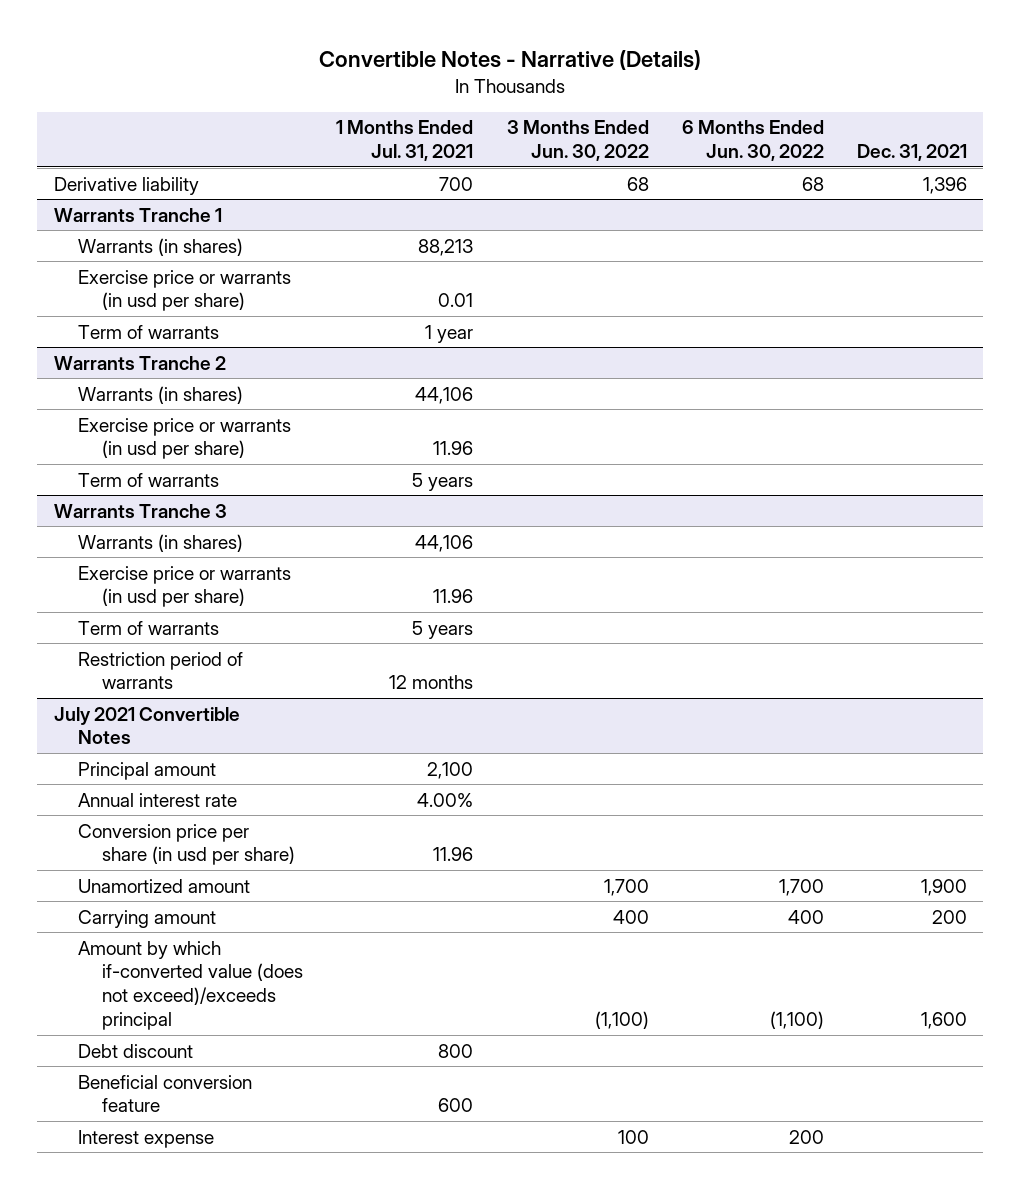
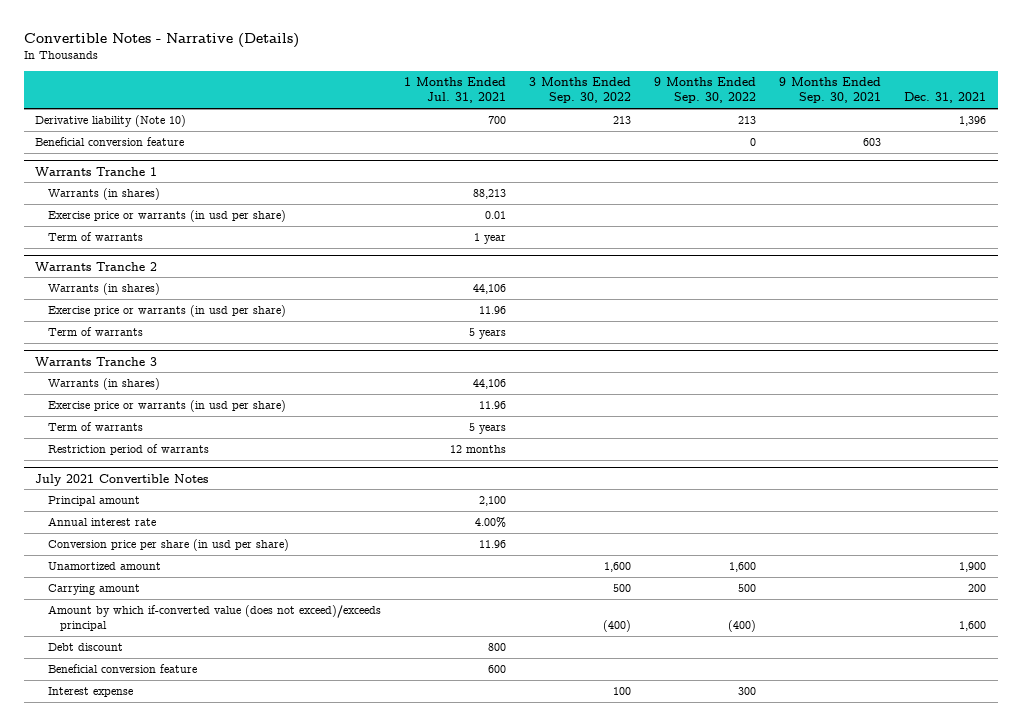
- | 1 Months Ended Jul. 31, 2021 | 3 Months Ended Jun. 30, 2022 | 6 Months Ended Jun. 30, 2022 | Dec. 31, 2021
+ | 1 Months Ended Jul. 31, 2021 | 3 Months Ended Sep. 30, 2022 | 9 Months Ended Sep. 30, 2022 | 9 Months Ended Sep. 30, 2021 | Dec. 31, 2021
- Derivative liability | 700 | 68 | 68 | 1,396
+ Derivative liability (Note 10) | 700 | 213 | 213 | | 1,396
+ Beneficial conversion feature | | | 0 | 603 |

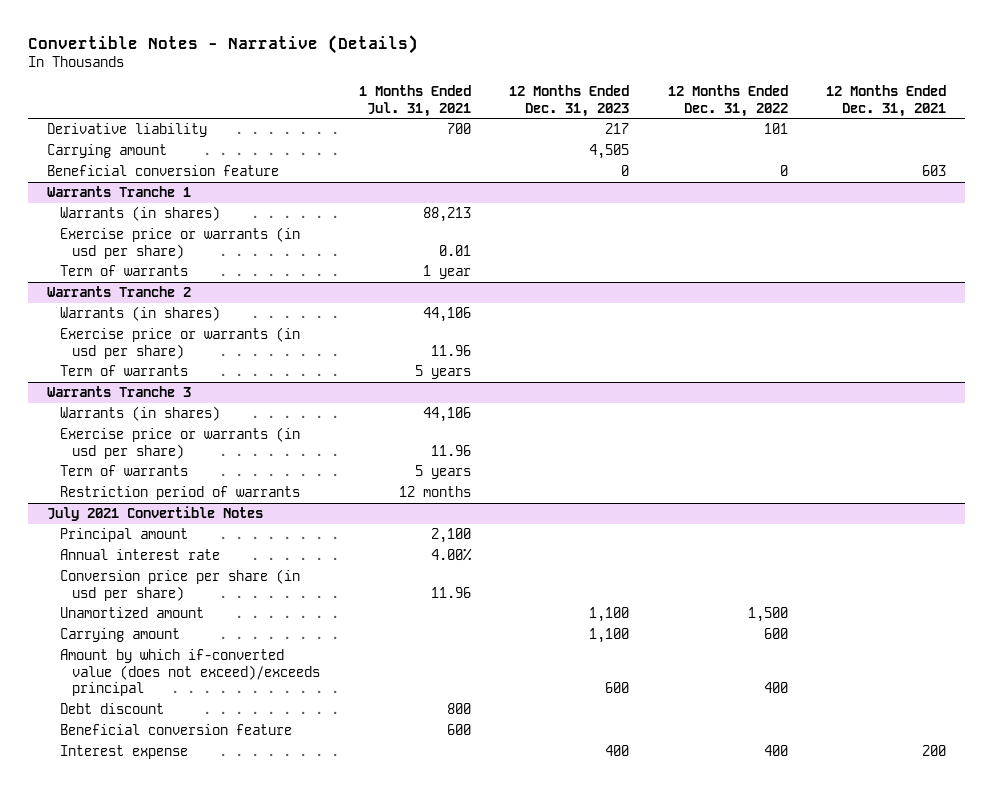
- | 1 Months Ended Jul. 31, 2021 | 3 Months Ended Sep. 30, 2022 | 9 Months Ended Sep. 30, 2022 | 9 Months Ended Sep. 30, 2021 | Dec. 31, 2021
+ | 1 Months Ended Jul. 31, 2021 | 12 Months Ended Dec. 31, 2023 | 12 Months Ended Dec. 31, 2022 | 12 Months Ended Dec. 31, 2021
- Derivative liability (Note 10) | 700 | 213 | 213 | | 1,396
+ Derivative liability | 700 | 217 | 101 |
+ Carrying amount | | 4,505 | |

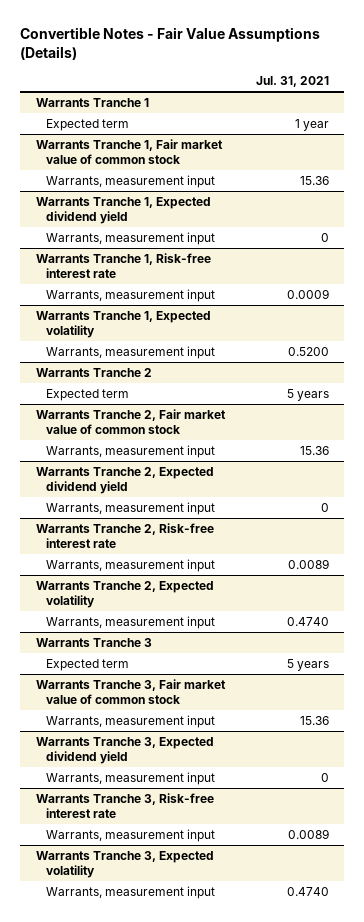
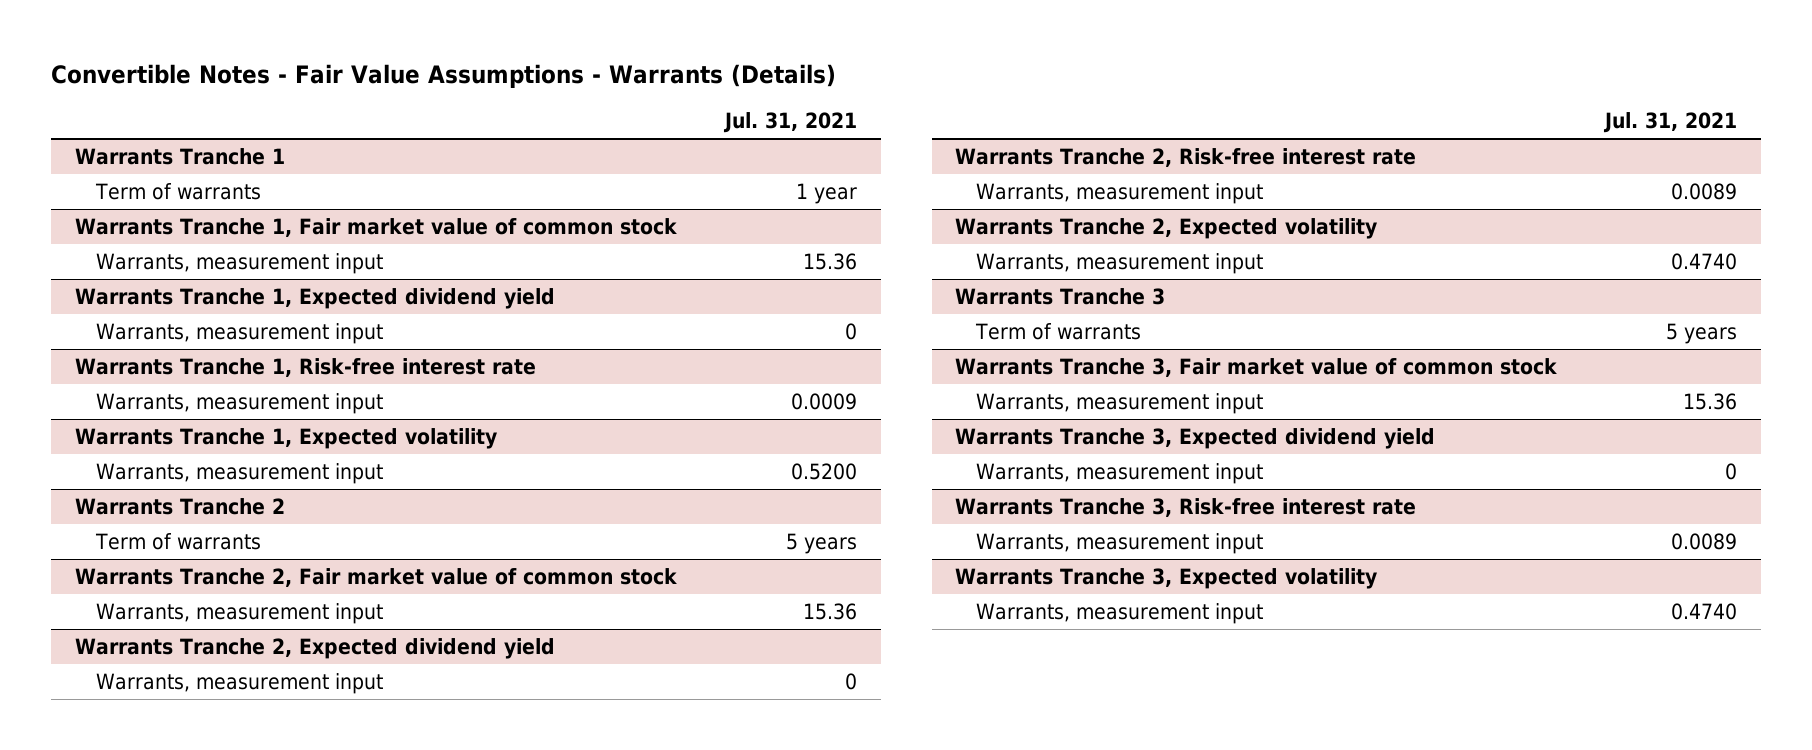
- Convertible Notes - Fair Value Assumptions (Details)
+ Convertible Notes - Fair Value Assumptions - Warrants (Details)
@ Warrants Tranche 1
- Expected term | 1 year
+ Term of warrants | 1 year
@ Warrants Tranche 2
- Expected term | 5 years
+ Term of warrants | 5 years
@ Warrants Tranche 3
- Expected term | 5 years
+ Term of warrants | 5 years

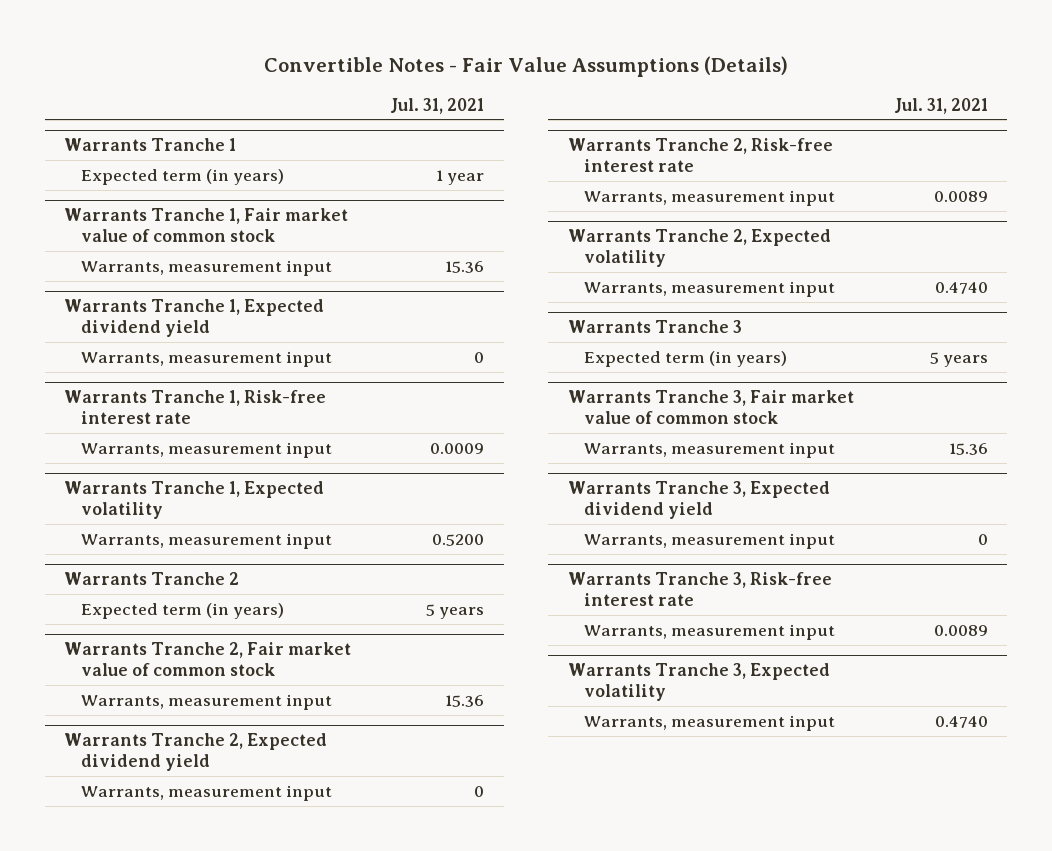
- Convertible Notes - Fair Value Assumptions - Warrants (Details)
+ Convertible Notes - Fair Value Assumptions (Details)
@ Warrants Tranche 1
- Term of warrants | 1 year
+ Expected term (in years) | 1 year
@ Warrants Tranche 2
- Term of warrants | 5 years
+ Expected term (in years) | 5 years
@ Warrants Tranche 3
- Term of warrants | 5 years
+ Expected term (in years) | 5 years

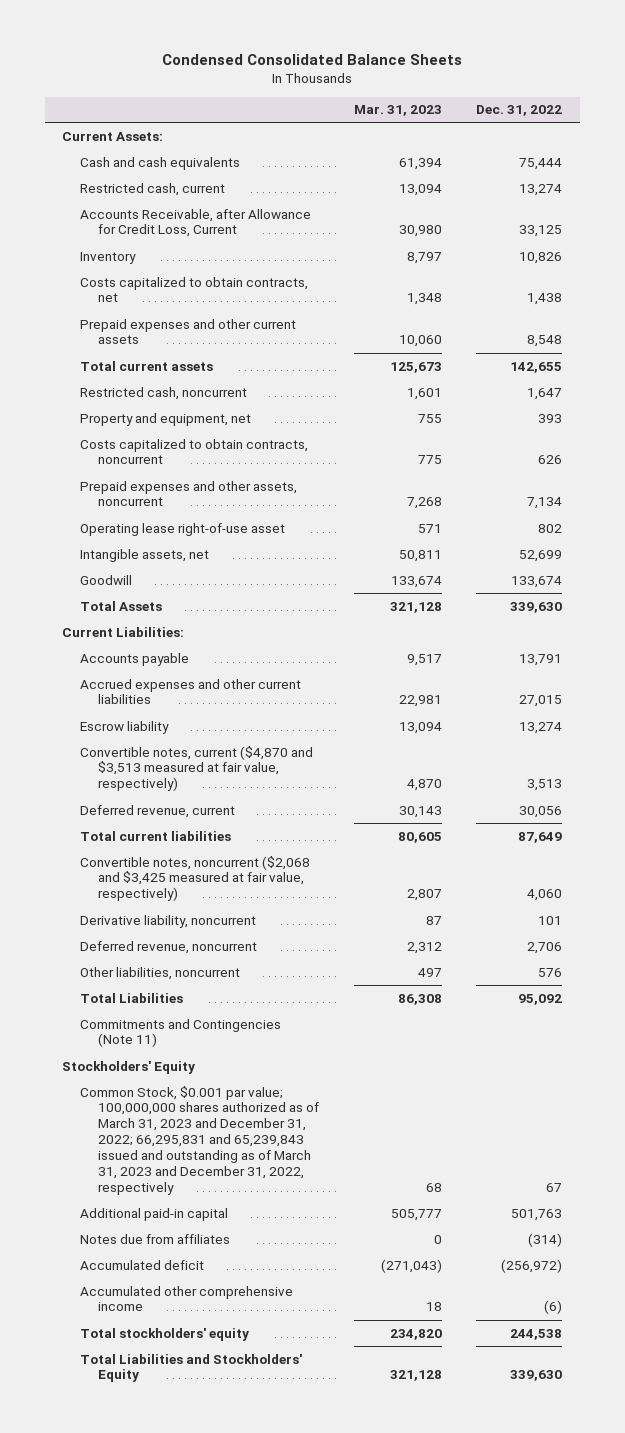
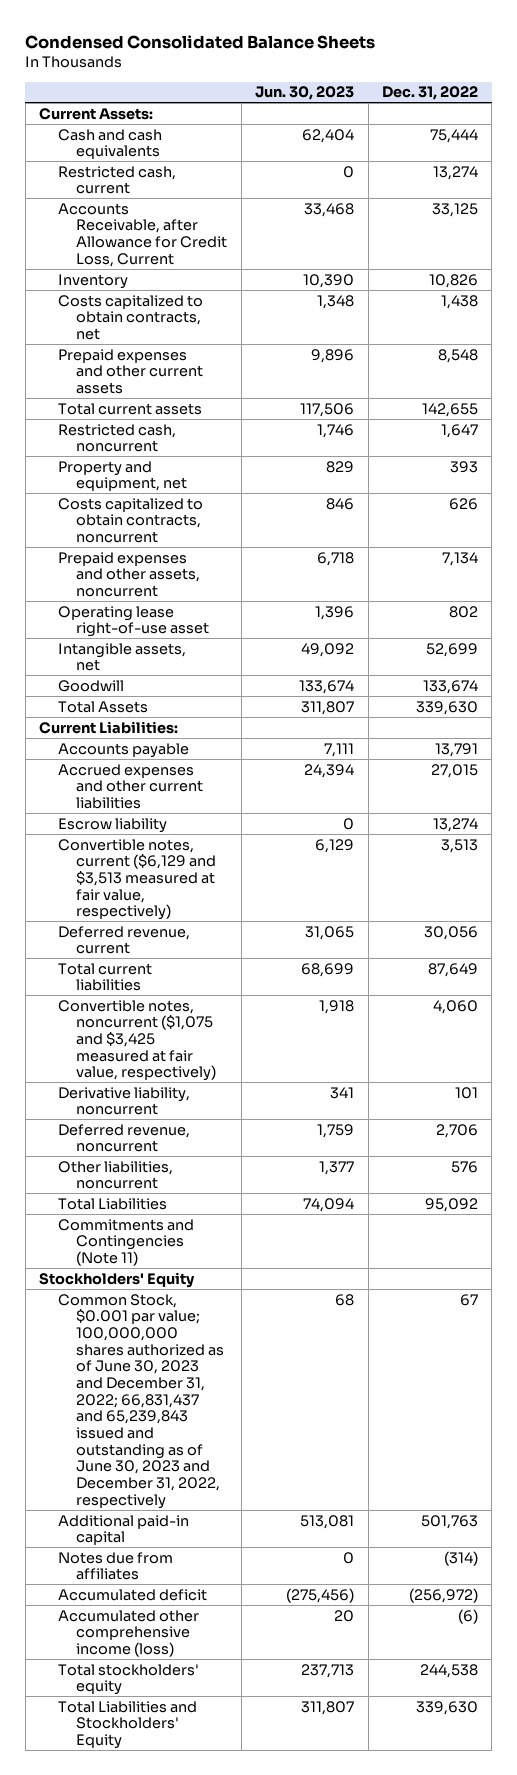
- | Mar. 31, 2023 | Dec. 31, 2022
+ | Jun. 30, 2023 | Dec. 31, 2022
- Convertible notes, current ($4,870 and $3,513 measured at fair value, respectively) | 4,870 | 3,513
+ Convertible notes, current ($6,129 and $3,513 measured at fair value, respectively) | 6,129 | 3,513
- Convertible notes, noncurrent ($2,068 and $3,425 measured at fair value, respectively) | 2,807 | 4,060
+ Convertible notes, noncurrent ($1,075 and $3,425 measured at fair value, respectively) | 1,918 | 4,060
- Common Stock, $0.001 par value; 100,000,000 shares authorized as of March 31, 2023 and December 31, 2022; 66,295,831 and 65,239,843 issued and outstanding as of March 31, 2023 and December 31, 2022, respectively | 68 | 67
+ Common Stock, $0.001 par value; 100,000,000 shares authorized as of June 30, 2023 and December 31, 2022; 66,831,437 and 65,239,843 issued and outstanding as of June 30, 2023 and December 31, 2022, respectively | 68 | 67
- Accumulated other comprehensive income | 18 | (6)
+ Accumulated other comprehensive income (loss) | 20 | (6)

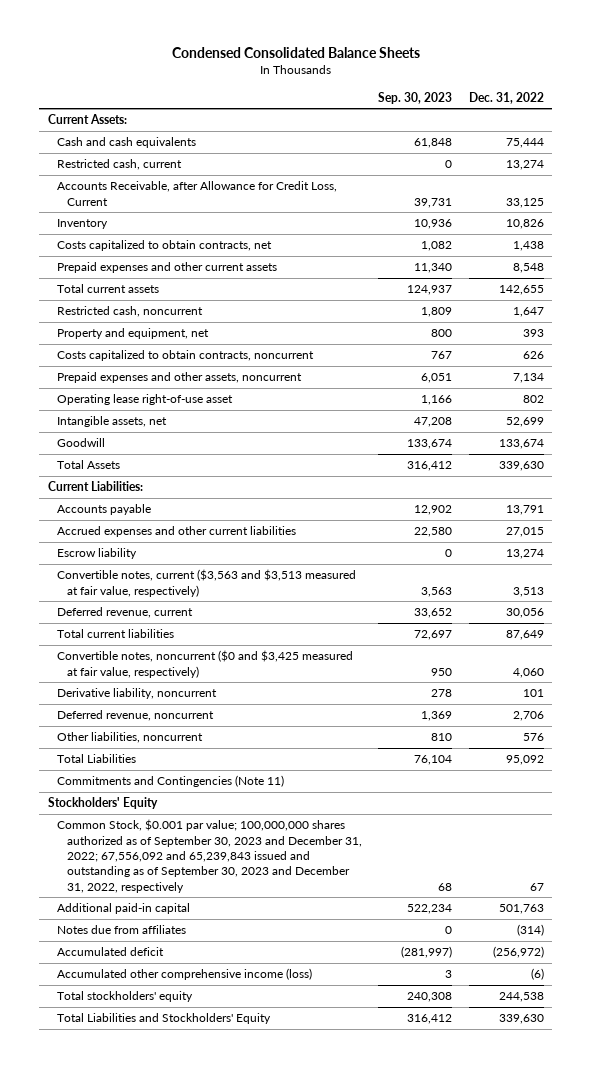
- | Jun. 30, 2023 | Dec. 31, 2022
+ | Sep. 30, 2023 | Dec. 31, 2022
- Convertible notes, current ($6,129 and $3,513 measured at fair value, respectively) | 6,129 | 3,513
+ Convertible notes, current ($3,563 and $3,513 measured at fair value, respectively) | 3,563 | 3,513
- Convertible notes, noncurrent ($1,075 and $3,425 measured at fair value, respectively) | 1,918 | 4,060
+ Convertible notes, noncurrent ($0 and $3,425 measured at fair value, respectively) | 950 | 4,060
- Common Stock, $0.001 par value; 100,000,000 shares authorized as of June 30, 2023 and December 31, 2022; 66,831,437 and 65,239,843 issued and outstanding as of June 30, 2023 and December 31, 2022, respectively | 68 | 67
+ Common Stock, $0.001 par value; 100,000,000 shares authorized as of September 30, 2023 and December 31, 2022; 67,556,092 and 65,239,843 issued and outstanding as of September 30, 2023 and December 31, 2022, respectively | 68 | 67

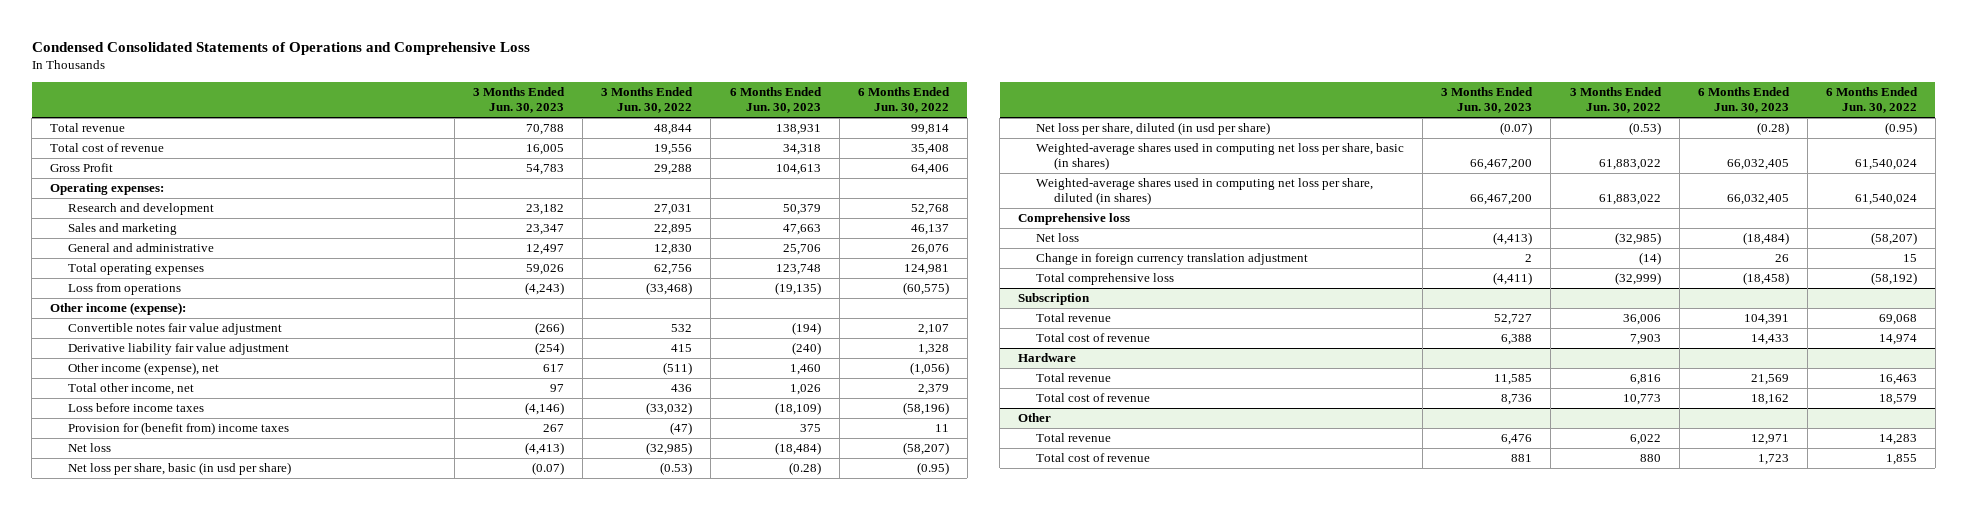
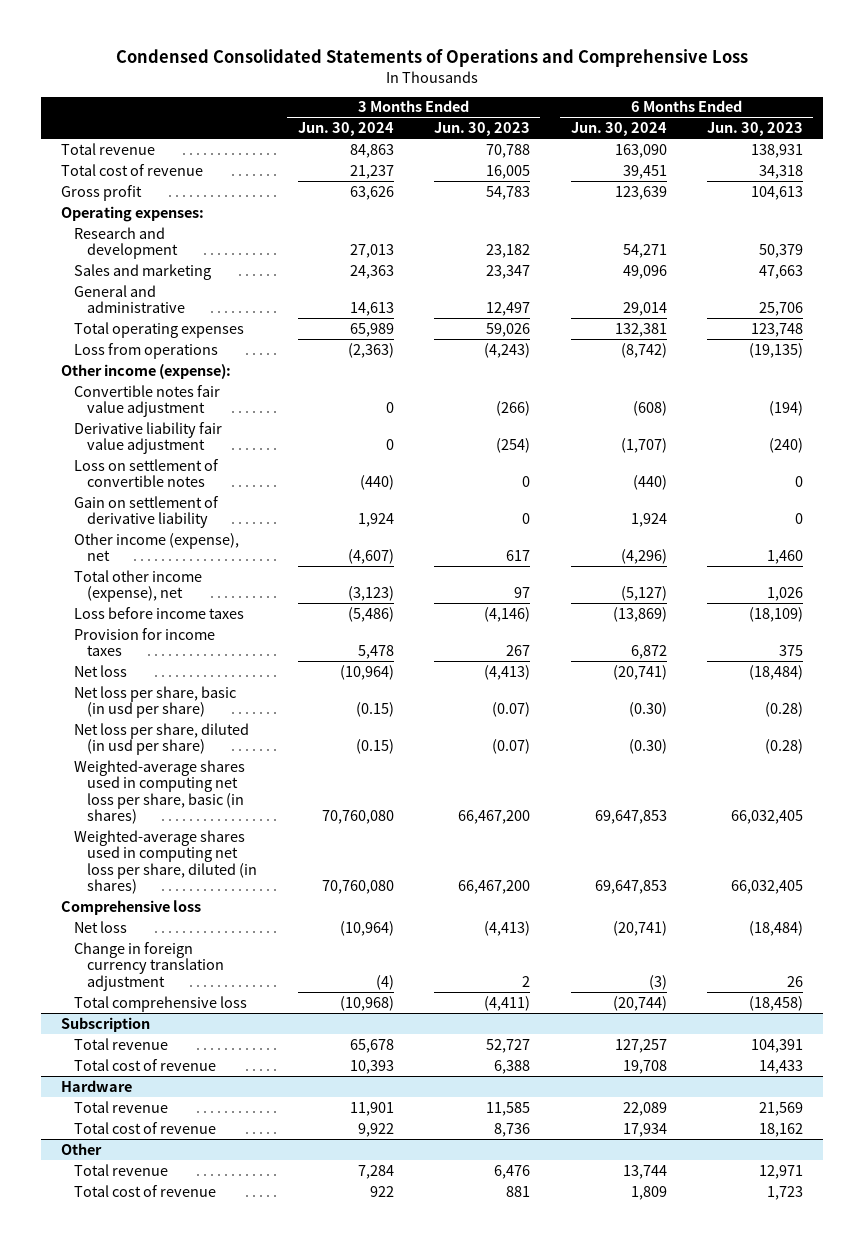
- | 3 Months Ended Jun. 30, 2023 | 3 Months Ended Jun. 30, 2022 | 6 Months Ended Jun. 30, 2023 | 6 Months Ended Jun. 30, 2022
+ | 3 Months Ended Jun. 30, 2024 | 3 Months Ended Jun. 30, 2023 | 6 Months Ended Jun. 30, 2024 | 6 Months Ended Jun. 30, 2023
- Gross Profit | 54,783 | 29,288 | 104,613 | 64,406
+ Gross profit | 63,626 | 54,783 | 123,639 | 104,613
+ Loss on settlement of convertible notes | (440) | 0 | (440) | 0
+ Gain on settlement of derivative liability | 1,924 | 0 | 1,924 | 0
- Total other income, net | 97 | 436 | 1,026 | 2,379
+ Total other income (expense), net | (3,123) | 97 | (5,127) | 1,026
- Provision for (benefit from) income taxes | 267 | (47) | 375 | 11
+ Provision for income taxes | 5,478 | 267 | 6,872 | 375

